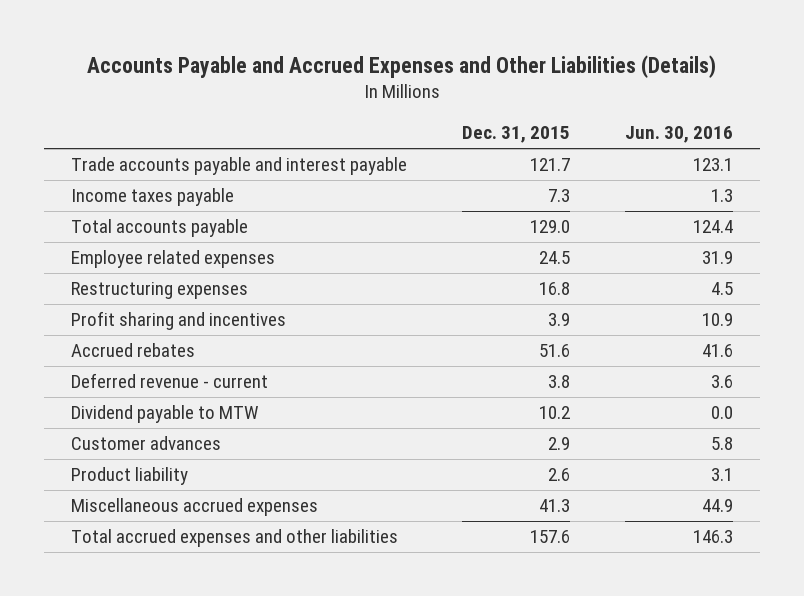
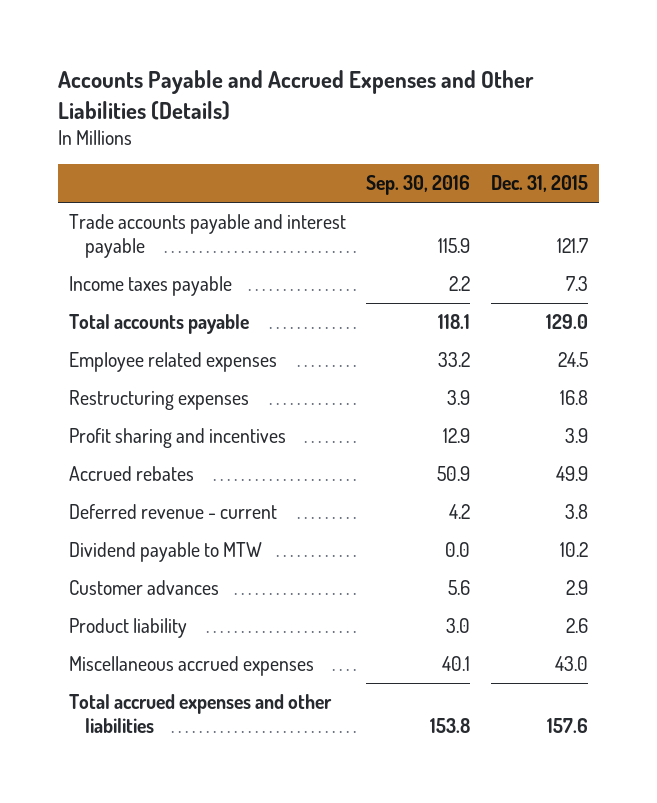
- | Dec. 31, 2015 | Jun. 30, 2016
+ | Sep. 30, 2016 | Dec. 31, 2015
- Accrued rebates | 51.6 | 41.6
+ Accrued rebates | 50.9 | 49.9
- Miscellaneous accrued expenses | 41.3 | 44.9
+ Miscellaneous accrued expenses | 40.1 | 43.0

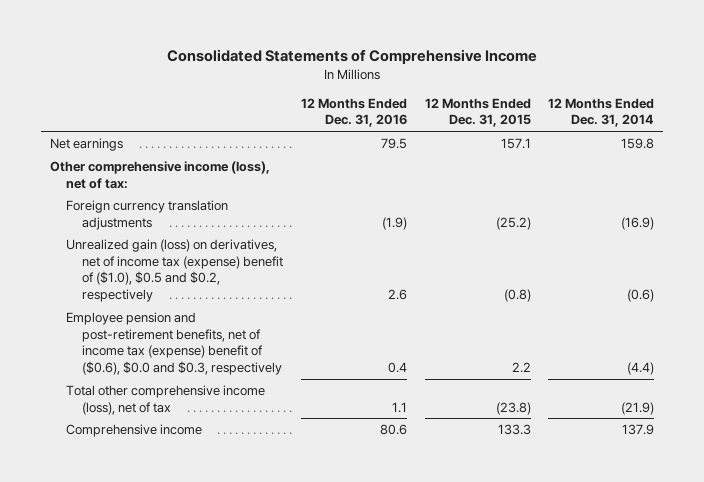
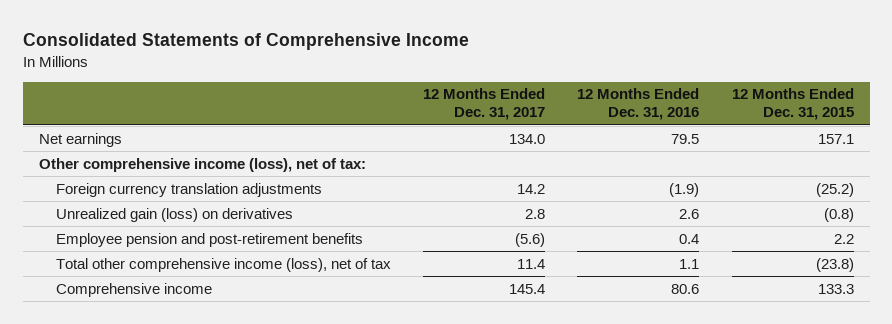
- | 12 Months Ended Dec. 31, 2016 | 12 Months Ended Dec. 31, 2015 | 12 Months Ended Dec. 31, 2014
+ | 12 Months Ended Dec. 31, 2017 | 12 Months Ended Dec. 31, 2016 | 12 Months Ended Dec. 31, 2015
- Unrealized gain (loss) on derivatives, net of income tax (expense) benefit of ($1.0), $0.5 and $0.2, respectively | 2.6 | (0.8) | (0.6)
- Employee pension and post-retirement benefits, net of income tax (expense) benefit of ($0.6), $0.0 and $0.3, respectively | 0.4 | 2.2 | (4.4)
+ Unrealized gain (loss) on derivatives | 2.8 | 2.6 | (0.8)
+ Employee pension and post-retirement benefits | (5.6) | 0.4 | 2.2

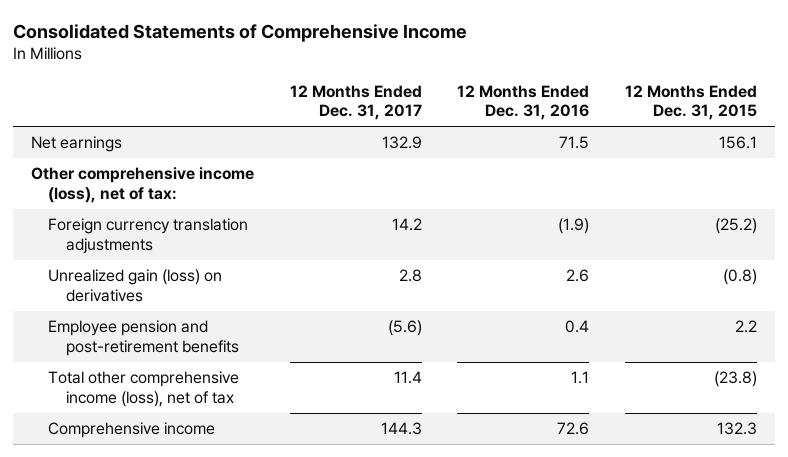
- Net earnings | 134.0 | 79.5 | 157.1
+ Net earnings | 132.9 | 71.5 | 156.1
- Comprehensive income | 145.4 | 80.6 | 133.3
+ Comprehensive income | 144.3 | 72.6 | 132.3

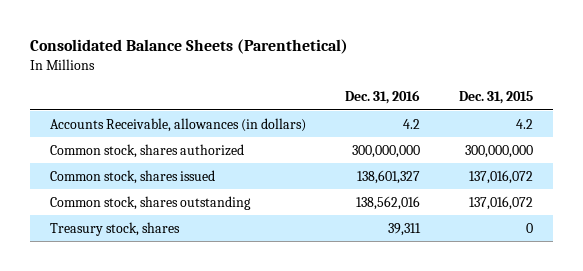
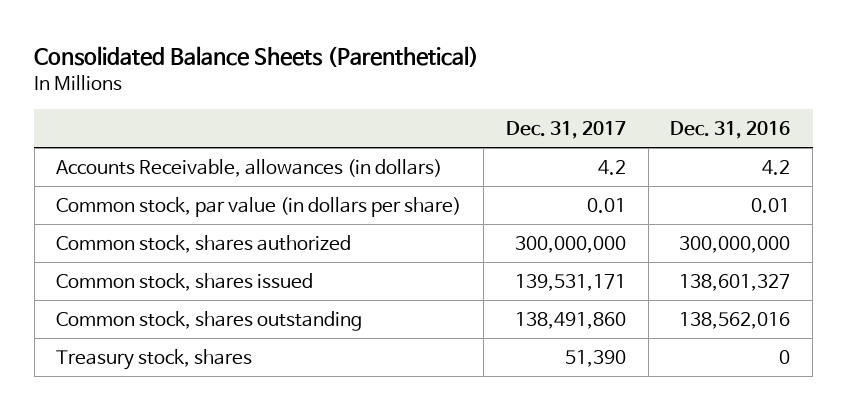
- | Dec. 31, 2016 | Dec. 31, 2015
+ | Dec. 31, 2017 | Dec. 31, 2016
+ Common stock, par value (in dollars per share) | 0.01 | 0.01
- Treasury stock, shares | 39,311 | 0
+ Treasury stock, shares | 51,390 | 0

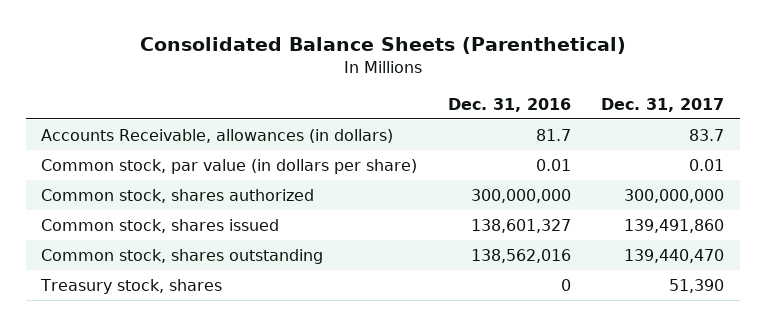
- | Dec. 31, 2017 | Dec. 31, 2016
+ | Dec. 31, 2016 | Dec. 31, 2017
- Accounts Receivable, allowances (in dollars) | 4.2 | 4.2
+ Accounts Receivable, allowances (in dollars) | 81.7 | 83.7
- Common stock, shares issued | 139,531,171 | 138,601,327
- Common stock, shares outstanding | 138,491,860 | 138,562,016
+ Common stock, shares issued | 138,601,327 | 139,491,860
+ Common stock, shares outstanding | 138,562,016 | 139,440,470

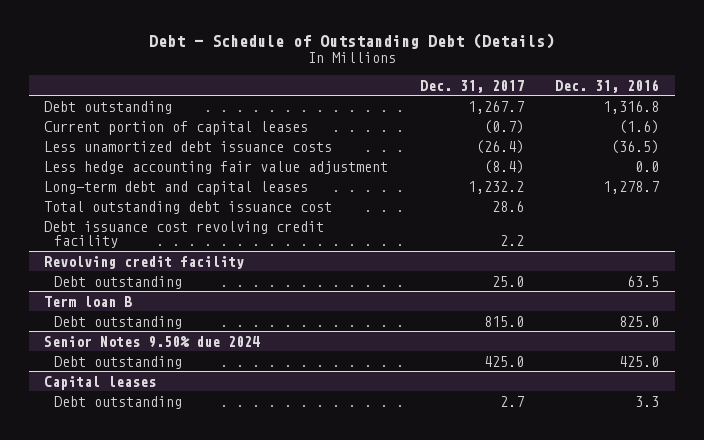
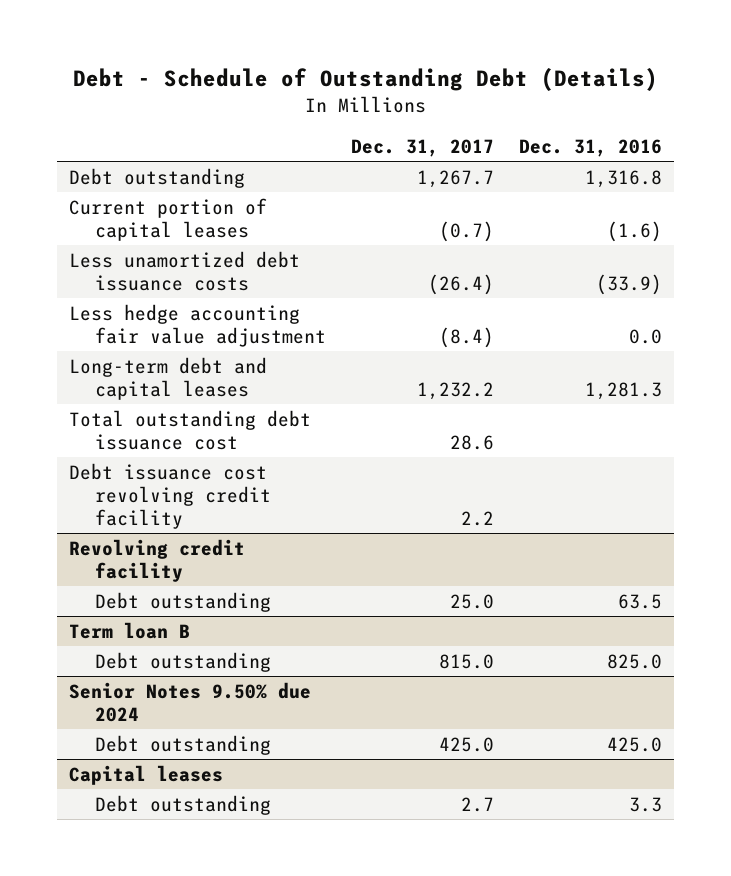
- Less unamortized debt issuance costs | (26.4) | (36.5)
+ Less unamortized debt issuance costs | (26.4) | (33.9)
- Long-term debt and capital leases | 1,232.2 | 1,278.7
+ Long-term debt and capital leases | 1,232.2 | 1,281.3

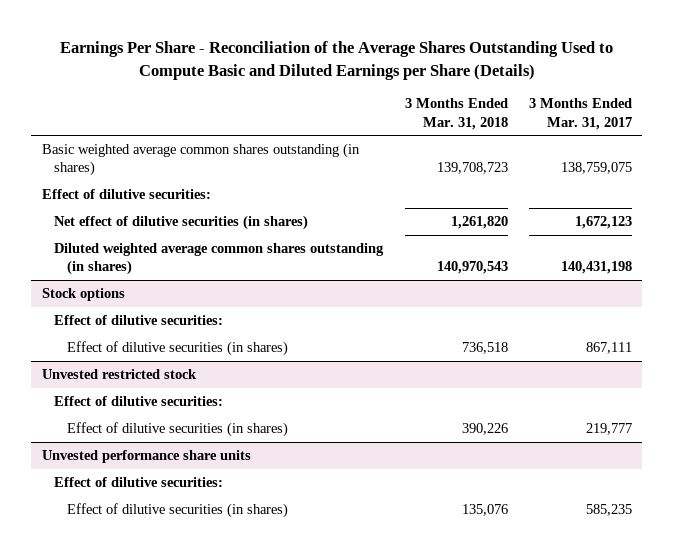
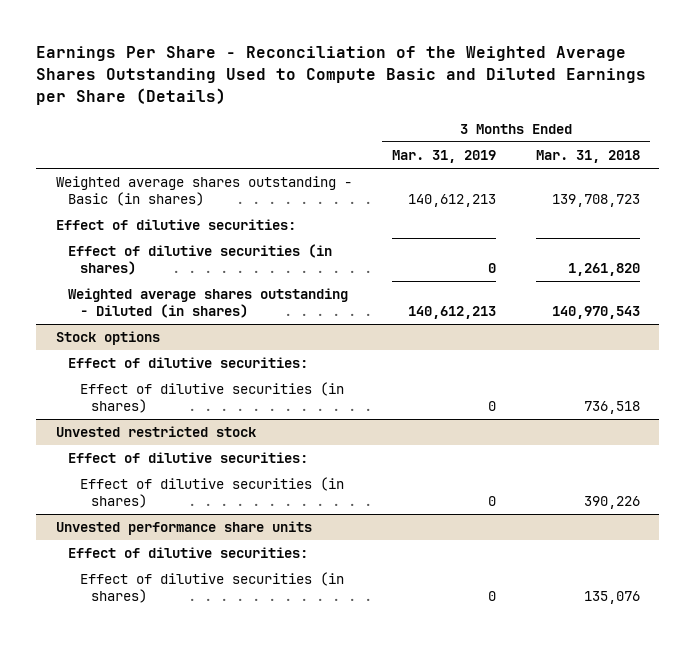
- Earnings Per Share - Reconciliation of the Average Shares Outstanding Used to Compute Basic and Diluted Earnings per Share (Details)
+ Earnings Per Share - Reconciliation of the Weighted Average Shares Outstanding Used to Compute Basic and Diluted Earnings per Share (Details)
- | 3 Months Ended Mar. 31, 2018 | 3 Months Ended Mar. 31, 2017
+ | 3 Months Ended Mar. 31, 2019 | 3 Months Ended Mar. 31, 2018
- Basic weighted average common shares outstanding (in shares) | 139,708,723 | 138,759,075
+ Weighted average shares outstanding - Basic (in shares) | 140,612,213 | 139,708,723
- Net effect of dilutive securities (in shares) | 1,261,820 | 1,672,123
- Diluted weighted average common shares outstanding (in shares) | 140,970,543 | 140,431,198
+ Effect of dilutive securities (in shares) | 0 | 1,261,820
+ Weighted average shares outstanding - Diluted (in shares) | 140,612,213 | 140,970,543

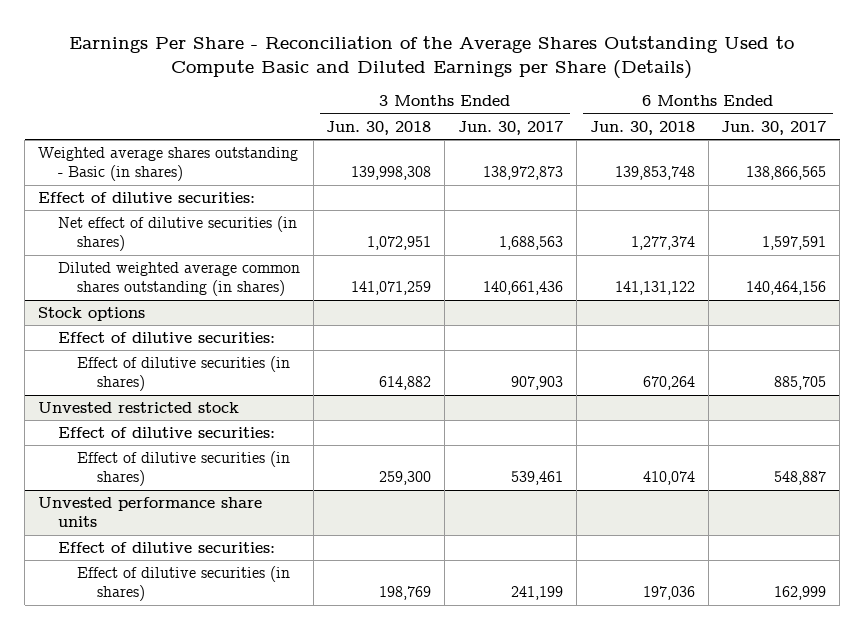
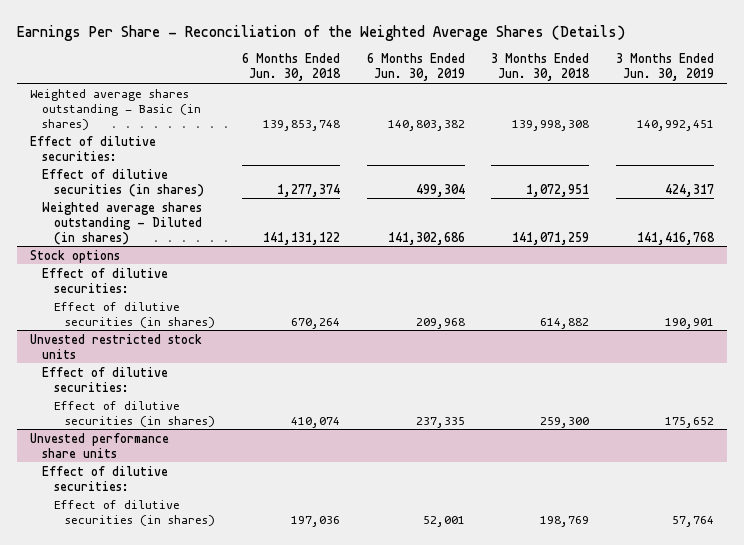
- Earnings Per Share - Reconciliation of the Average Shares Outstanding Used to Compute Basic and Diluted Earnings per Share (Details)
+ Earnings Per Share - Reconciliation of the Weighted Average Shares (Details)
- | 3 Months Ended Jun. 30, 2018 | 3 Months Ended Jun. 30, 2017 | 6 Months Ended Jun. 30, 2018 | 6 Months Ended Jun. 30, 2017
+ | 6 Months Ended Jun. 30, 2018 | 6 Months Ended Jun. 30, 2019 | 3 Months Ended Jun. 30, 2018 | 3 Months Ended Jun. 30, 2019
- Net effect of dilutive securities (in shares) | 1,072,951 | 1,688,563 | 1,277,374 | 1,597,591
- Diluted weighted average common shares outstanding (in shares) | 141,071,259 | 140,661,436 | 141,131,122 | 140,464,156
+ Effect of dilutive securities (in shares) | 1,277,374 | 499,304 | 1,072,951 | 424,317
+ Weighted average shares outstanding - Diluted (in shares) | 141,131,122 | 141,302,686 | 141,071,259 | 141,416,768
- Unvested restricted stock
+ Unvested restricted stock units

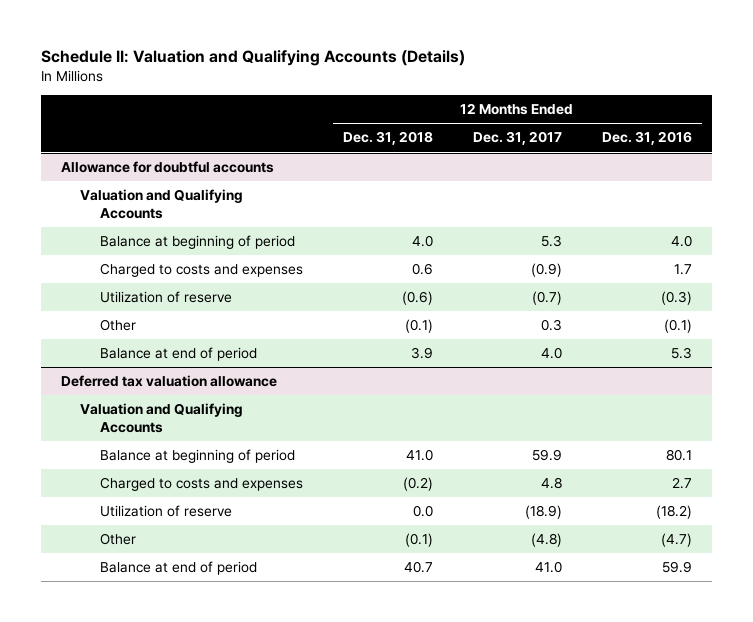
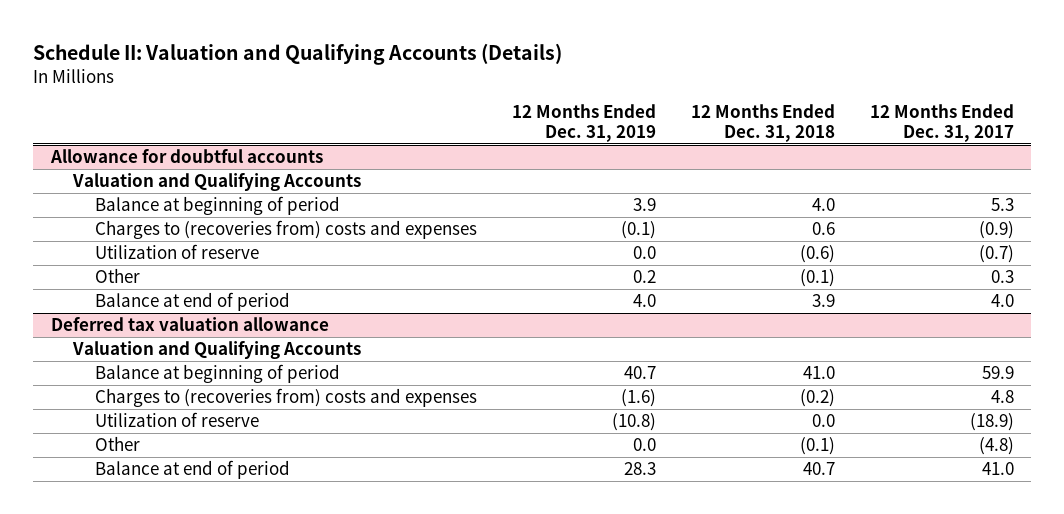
- | 12 Months Ended Dec. 31, 2018 | 12 Months Ended Dec. 31, 2017 | 12 Months Ended Dec. 31, 2016
+ | 12 Months Ended Dec. 31, 2019 | 12 Months Ended Dec. 31, 2018 | 12 Months Ended Dec. 31, 2017
@ Allowance for doubtful accounts
- Charged to costs and expenses | 0.6 | (0.9) | 1.7
+ Charges to (recoveries from) costs and expenses | (0.1) | 0.6 | (0.9)
@ Deferred tax valuation allowance
- Charged to costs and expenses | (0.2) | 4.8 | 2.7
+ Charges to (recoveries from) costs and expenses | (1.6) | (0.2) | 4.8

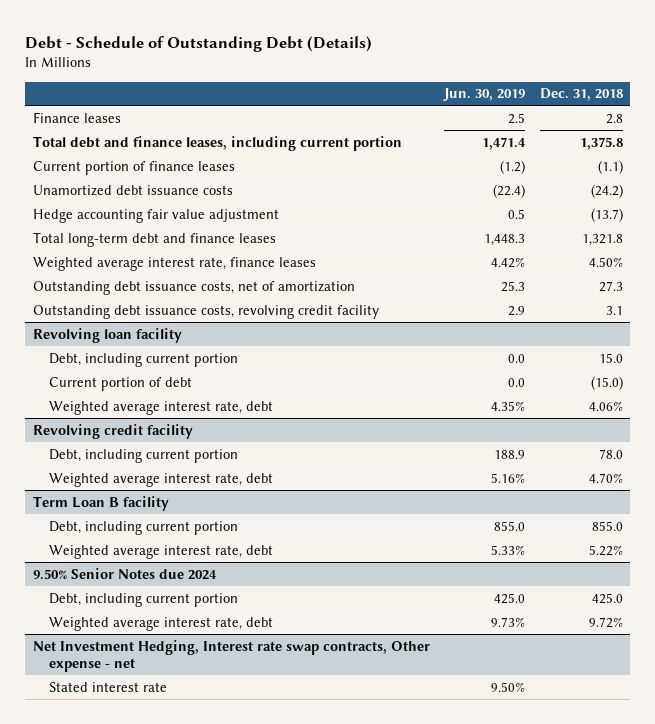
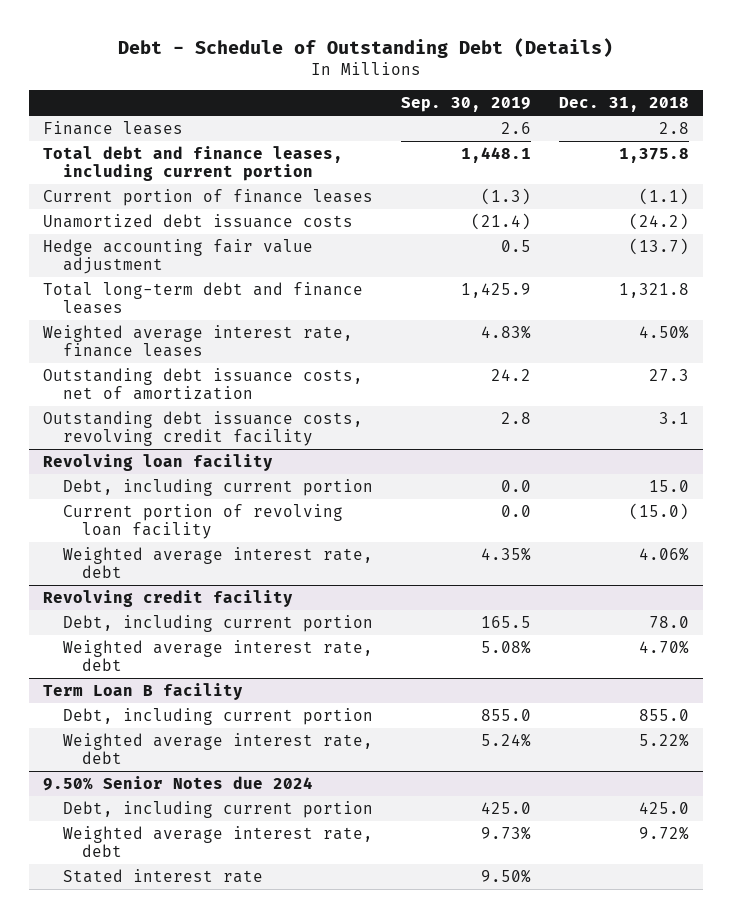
- | Jun. 30, 2019 | Dec. 31, 2018
+ | Sep. 30, 2019 | Dec. 31, 2018
@ Revolving loan facility
- Current portion of debt | 0.0 | (15.0)
+ Current portion of revolving loan facility | 0.0 | (15.0)
- Net Investment Hedging, Interest rate swap contracts, Other expense - net

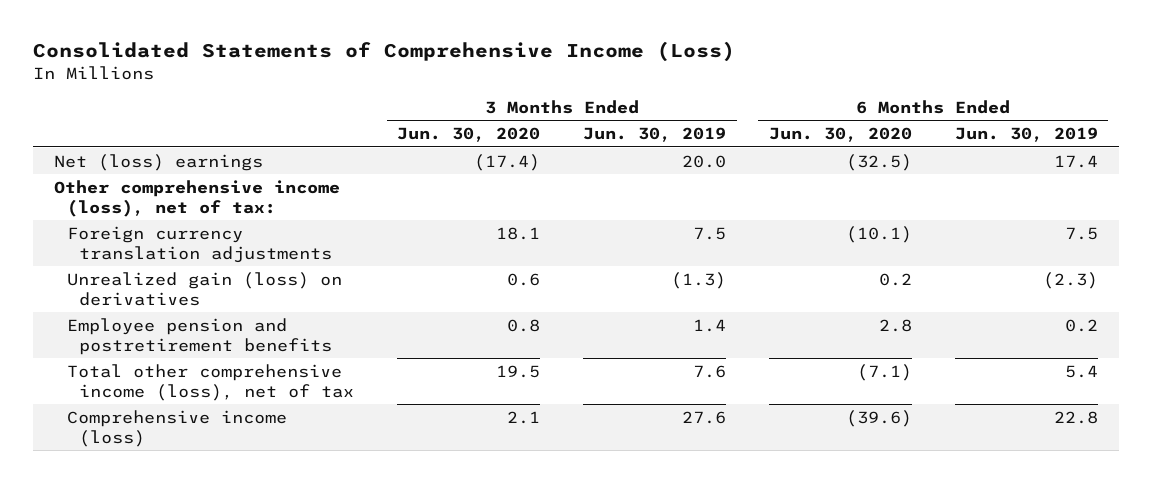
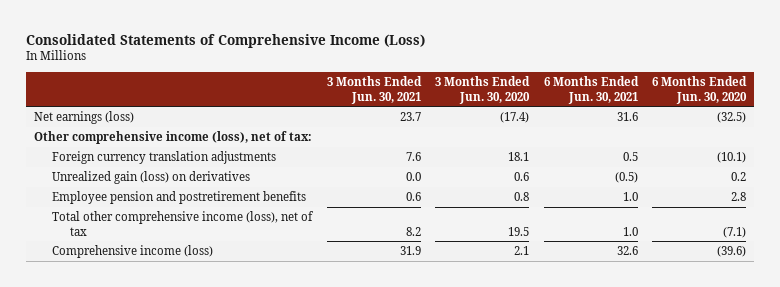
- | 3 Months Ended Jun. 30, 2020 | 3 Months Ended Jun. 30, 2019 | 6 Months Ended Jun. 30, 2020 | 6 Months Ended Jun. 30, 2019
+ | 3 Months Ended Jun. 30, 2021 | 3 Months Ended Jun. 30, 2020 | 6 Months Ended Jun. 30, 2021 | 6 Months Ended Jun. 30, 2020
- Net (loss) earnings | (17.4) | 20.0 | (32.5) | 17.4
+ Net earnings (loss) | 23.7 | (17.4) | 31.6 | (32.5)

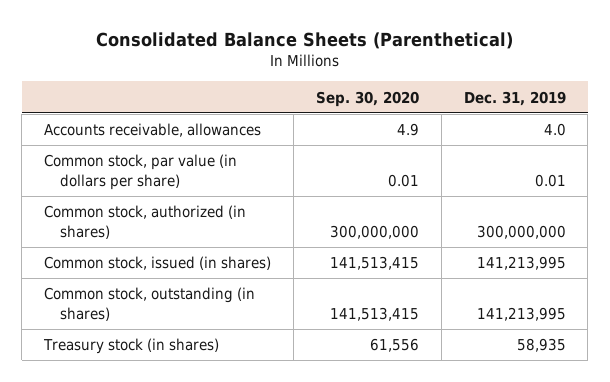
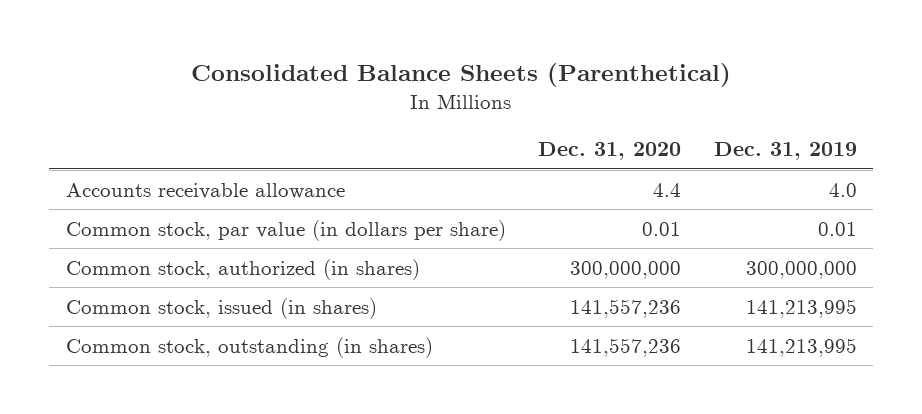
- | Sep. 30, 2020 | Dec. 31, 2019
+ | Dec. 31, 2020 | Dec. 31, 2019
- Accounts receivable, allowances | 4.9 | 4.0
+ Accounts receivable allowance | 4.4 | 4.0
- Treasury stock (in shares) | 61,556 | 58,935

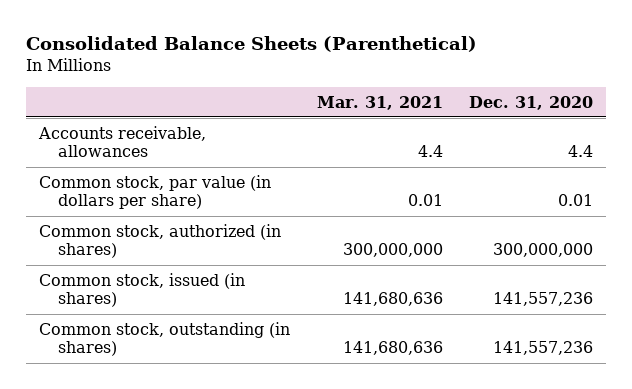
- | Dec. 31, 2020 | Dec. 31, 2019
+ | Mar. 31, 2021 | Dec. 31, 2020
- Accounts receivable allowance | 4.4 | 4.0
+ Accounts receivable, allowances | 4.4 | 4.4

